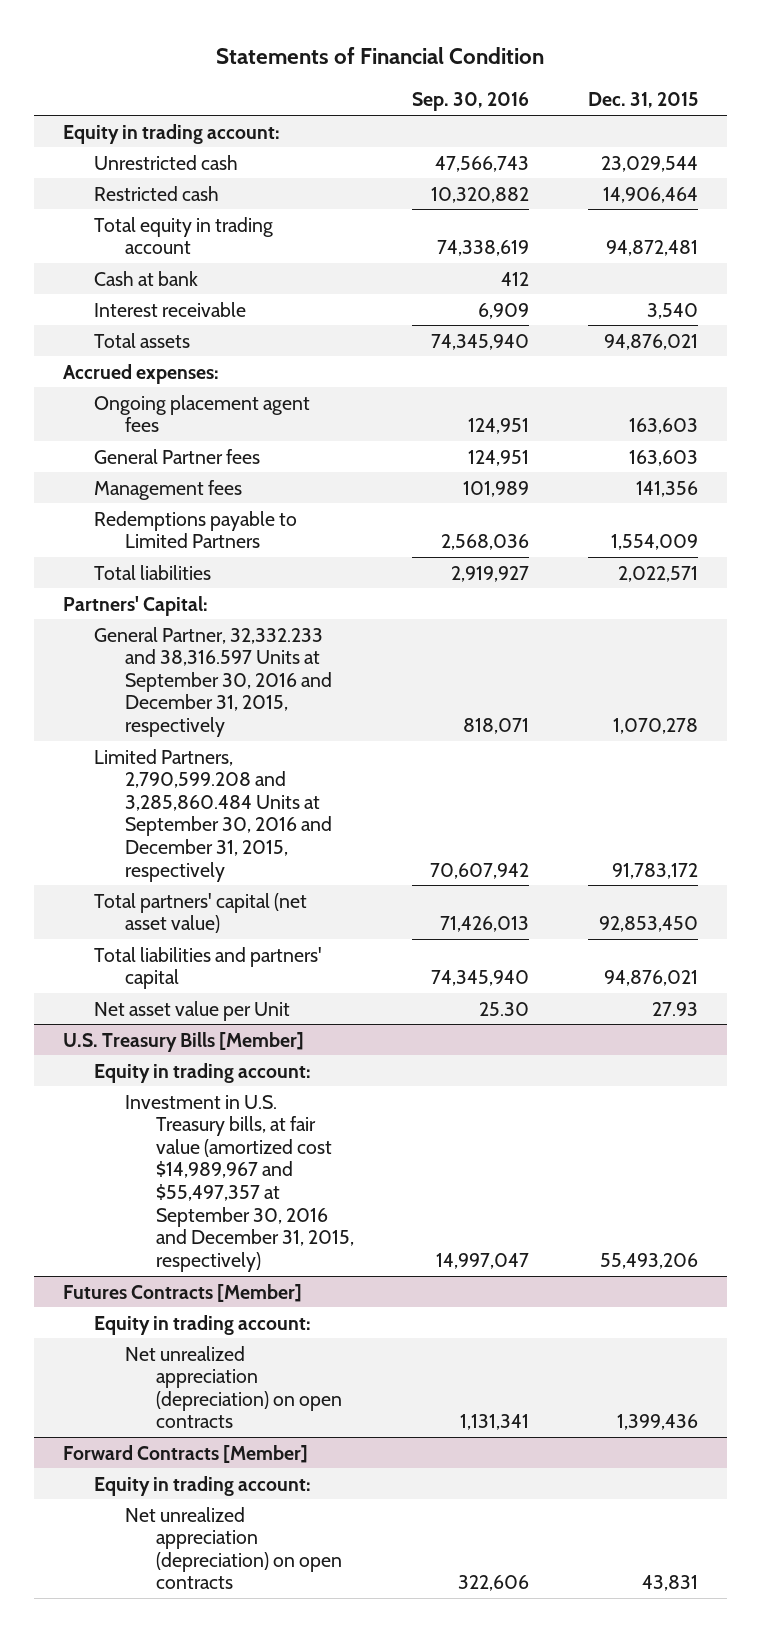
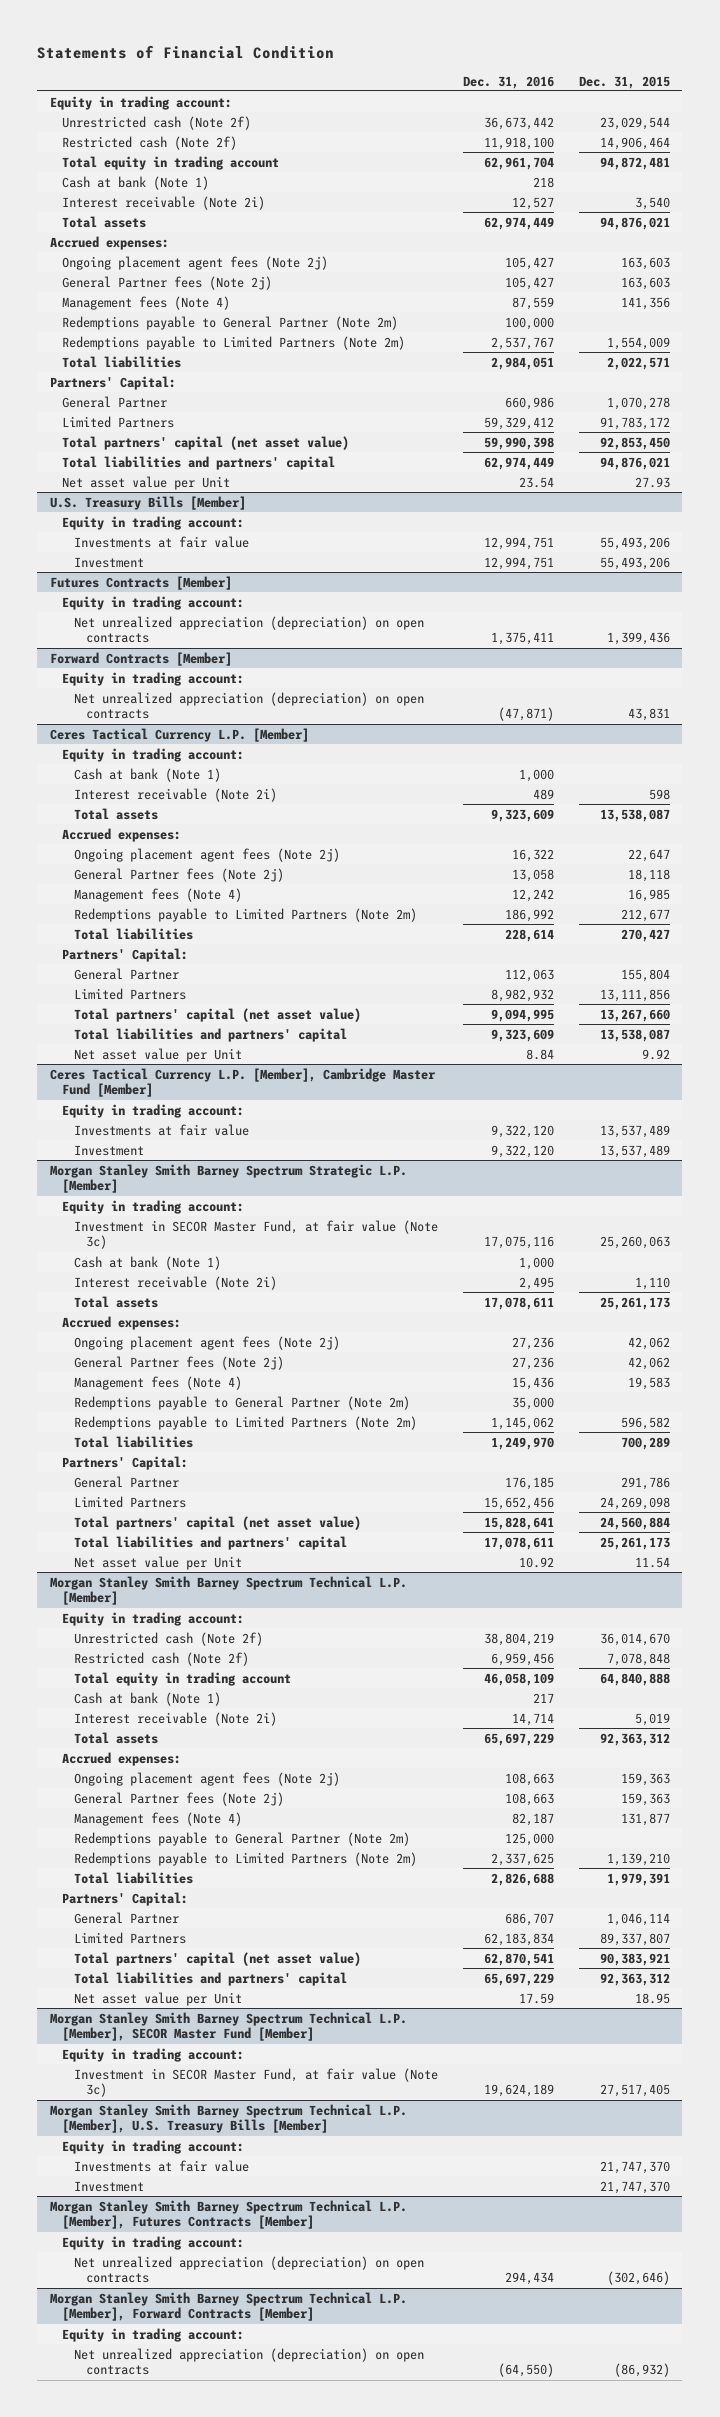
- | Sep. 30, 2016 | Dec. 31, 2015
+ | Dec. 31, 2016 | Dec. 31, 2015
- Unrestricted cash | 47,566,743 | 23,029,544
- Restricted cash | 10,320,882 | 14,906,464
+ Unrestricted cash (Note 2f) | 36,673,442 | 23,029,544
+ Restricted cash (Note 2f) | 11,918,100 | 14,906,464
- Cash at bank | 412 |
- Interest receivable | 6,909 | 3,540
+ Cash at bank (Note 1) | 218 |
+ Interest receivable (Note 2i) | 12,527 | 3,540
- Ongoing placement agent fees | 124,951 | 163,603
- General Partner fees | 124,951 | 163,603
- Management fees | 101,989 | 141,356
- Redemptions payable to Limited Partners | 2,568,036 | 1,554,009
+ Ongoing placement agent fees (Note 2j) | 105,427 | 163,603
+ General Partner fees (Note 2j) | 105,427 | 163,603
+ Management fees (Note 4) | 87,559 | 141,356
+ Redemptions payable to General Partner (Note 2m) | 100,000 |
+ Redemptions payable to Limited Partners (Note 2m) | 2,537,767 | 1,554,009
- General Partner, 32,332.233 and 38,316.597 Units at September 30, 2016 and December 31, 2015, respectively | 818,071 | 1,070,278
- Limited Partners, 2,790,599.208 and 3,285,860.484 Units at September 30, 2016 and December 31, 2015, respectively | 70,607,942 | 91,783,172
+ General Partner | 660,986 | 1,070,278
+ Limited Partners | 59,329,412 | 91,783,172
@ U.S. Treasury Bills [Member]
- Investment in U.S. Treasury bills, at fair value (amortized cost $14,989,967 and $55,497,357 at September 30, 2016 and December 31, 2015, respectively) | 14,997,047 | 55,493,206
+ Investments at fair value | 12,994,751 | 55,493,206
+ Investment | 12,994,751 | 55,493,206
+ Ceres Tactical Currency L.P. [Member]
+ Equity in trading account:
+ Cash at bank (Note 1) | 1,000 |
+ Interest receivable (Note 2i) | 489 | 598
+ Total assets | 9,323,609 | 13,538,087
+ Accrued expenses:
+ Ongoing placement agent fees (Note 2j) | 16,322 | 22,647
+ General Partner fees (Note 2j) | 13,058 | 18,118
+ Management fees (Note 4) | 12,242 | 16,985
+ Redemptions payable to Limited Partners (Note 2m) | 186,992 | 212,677
+ Total liabilities | 228,614 | 270,427
+ Partners' Capital:
+ General Partner | 112,063 | 155,804
+ Limited Partners | 8,982,932 | 13,111,856
+ Total partners' capital (net asset value) | 9,094,995 | 13,267,660
+ Total liabilities and partners' capital | 9,323,609 | 13,538,087
+ Net asset value per Unit | 8.84 | 9.92
+ Ceres Tactical Currency L.P. [Member], Cambridge Master Fund [Member]
+ Equity in trading account:
+ Investments at fair value | 9,322,120 | 13,537,489
+ Investment | 9,322,120 | 13,537,489
+ Morgan Stanley Smith Barney Spectrum Strategic L.P. [Member]
+ Equity in trading account:
+ Investment in SECOR Master Fund, at fair value (Note 3c) | 17,075,116 | 25,260,063
+ Cash at bank (Note 1) | 1,000 |
+ Interest receivable (Note 2i) | 2,495 | 1,110
+ Total assets | 17,078,611 | 25,261,173
+ Accrued expenses:
+ Ongoing placement agent fees (Note 2j) | 27,236 | 42,062
+ General Partner fees (Note 2j) | 27,236 | 42,062
+ Management fees (Note 4) | 15,436 | 19,583
+ Redemptions payable to General Partner (Note 2m) | 35,000 |
+ Redemptions payable to Limited Partners (Note 2m) | 1,145,062 | 596,582
+ Total liabilities | 1,249,970 | 700,289
+ Partners' Capital:
+ General Partner | 176,185 | 291,786
+ Limited Partners | 15,652,456 | 24,269,098
+ Total partners' capital (net asset value) | 15,828,641 | 24,560,884
+ Total liabilities and partners' capital | 17,078,611 | 25,261,173
+ Net asset value per Unit | 10.92 | 11.54
+ Morgan Stanley Smith Barney Spectrum Technical L.P. [Member]
+ Equity in trading account:
+ Unrestricted cash (Note 2f) | 38,804,219 | 36,014,670
+ Restricted cash (Note 2f) | 6,959,456 | 7,078,848
+ Total equity in trading account | 46,058,109 | 64,840,888
+ Cash at bank (Note 1) | 217 |
+ Interest receivable (Note 2i) | 14,714 | 5,019
+ Total assets | 65,697,229 | 92,363,312
+ Accrued expenses:
+ Ongoing placement agent fees (Note 2j) | 108,663 | 159,363
+ General Partner fees (Note 2j) | 108,663 | 159,363
+ Management fees (Note 4) | 82,187 | 131,877
+ Redemptions payable to General Partner (Note 2m) | 125,000 |
+ Redemptions payable to Limited Partners (Note 2m) | 2,337,625 | 1,139,210
+ Total liabilities | 2,826,688 | 1,979,391
+ Partners' Capital:
+ General Partner | 686,707 | 1,046,114
+ Limited Partners | 62,183,834 | 89,337,807
+ Total partners' capital (net asset value) | 62,870,541 | 90,383,921
+ Total liabilities and partners' capital | 65,697,229 | 92,363,312
+ Net asset value per Unit | 17.59 | 18.95
+ Morgan Stanley Smith Barney Spectrum Technical L.P. [Member], SECOR Master Fund [Member]
+ Equity in trading account:
+ Investment in SECOR Master Fund, at fair value (Note 3c) | 19,624,189 | 27,517,405
+ Morgan Stanley Smith Barney Spectrum Technical L.P. [Member], U.S. Treasury Bills [Member]
+ Equity in trading account:
+ Investments at fair value | | 21,747,370
+ Investment | | 21,747,370
+ Morgan Stanley Smith Barney Spectrum Technical L.P. [Member], Futures Contracts [Member]
+ Equity in trading account:
+ Net unrealized appreciation (depreciation) on open contracts | 294,434 | (302,646)
+ Morgan Stanley Smith Barney Spectrum Technical L.P. [Member], Forward Contracts [Member]
+ Equity in trading account:
+ Net unrealized appreciation (depreciation) on open contracts | (64,550) | (86,932)

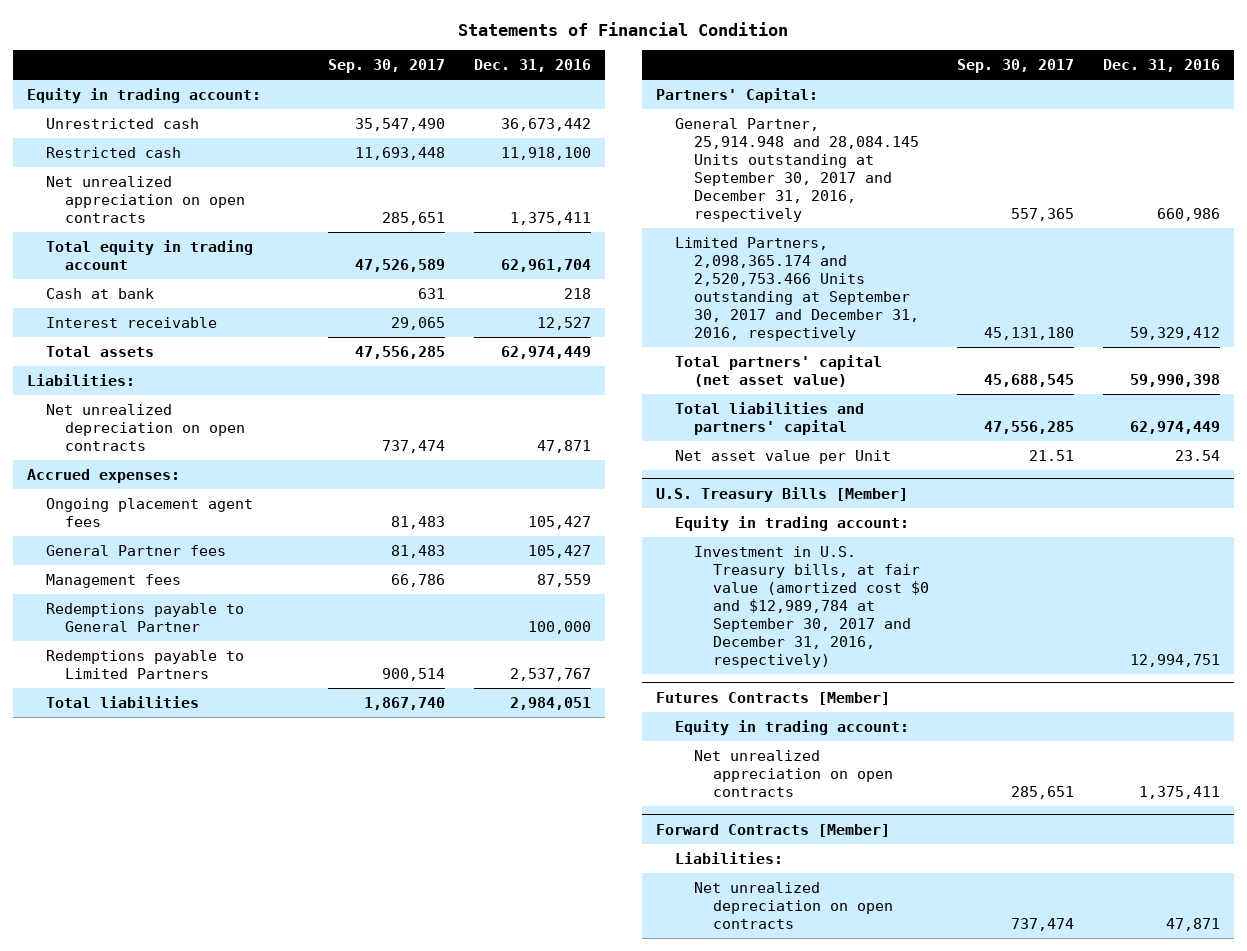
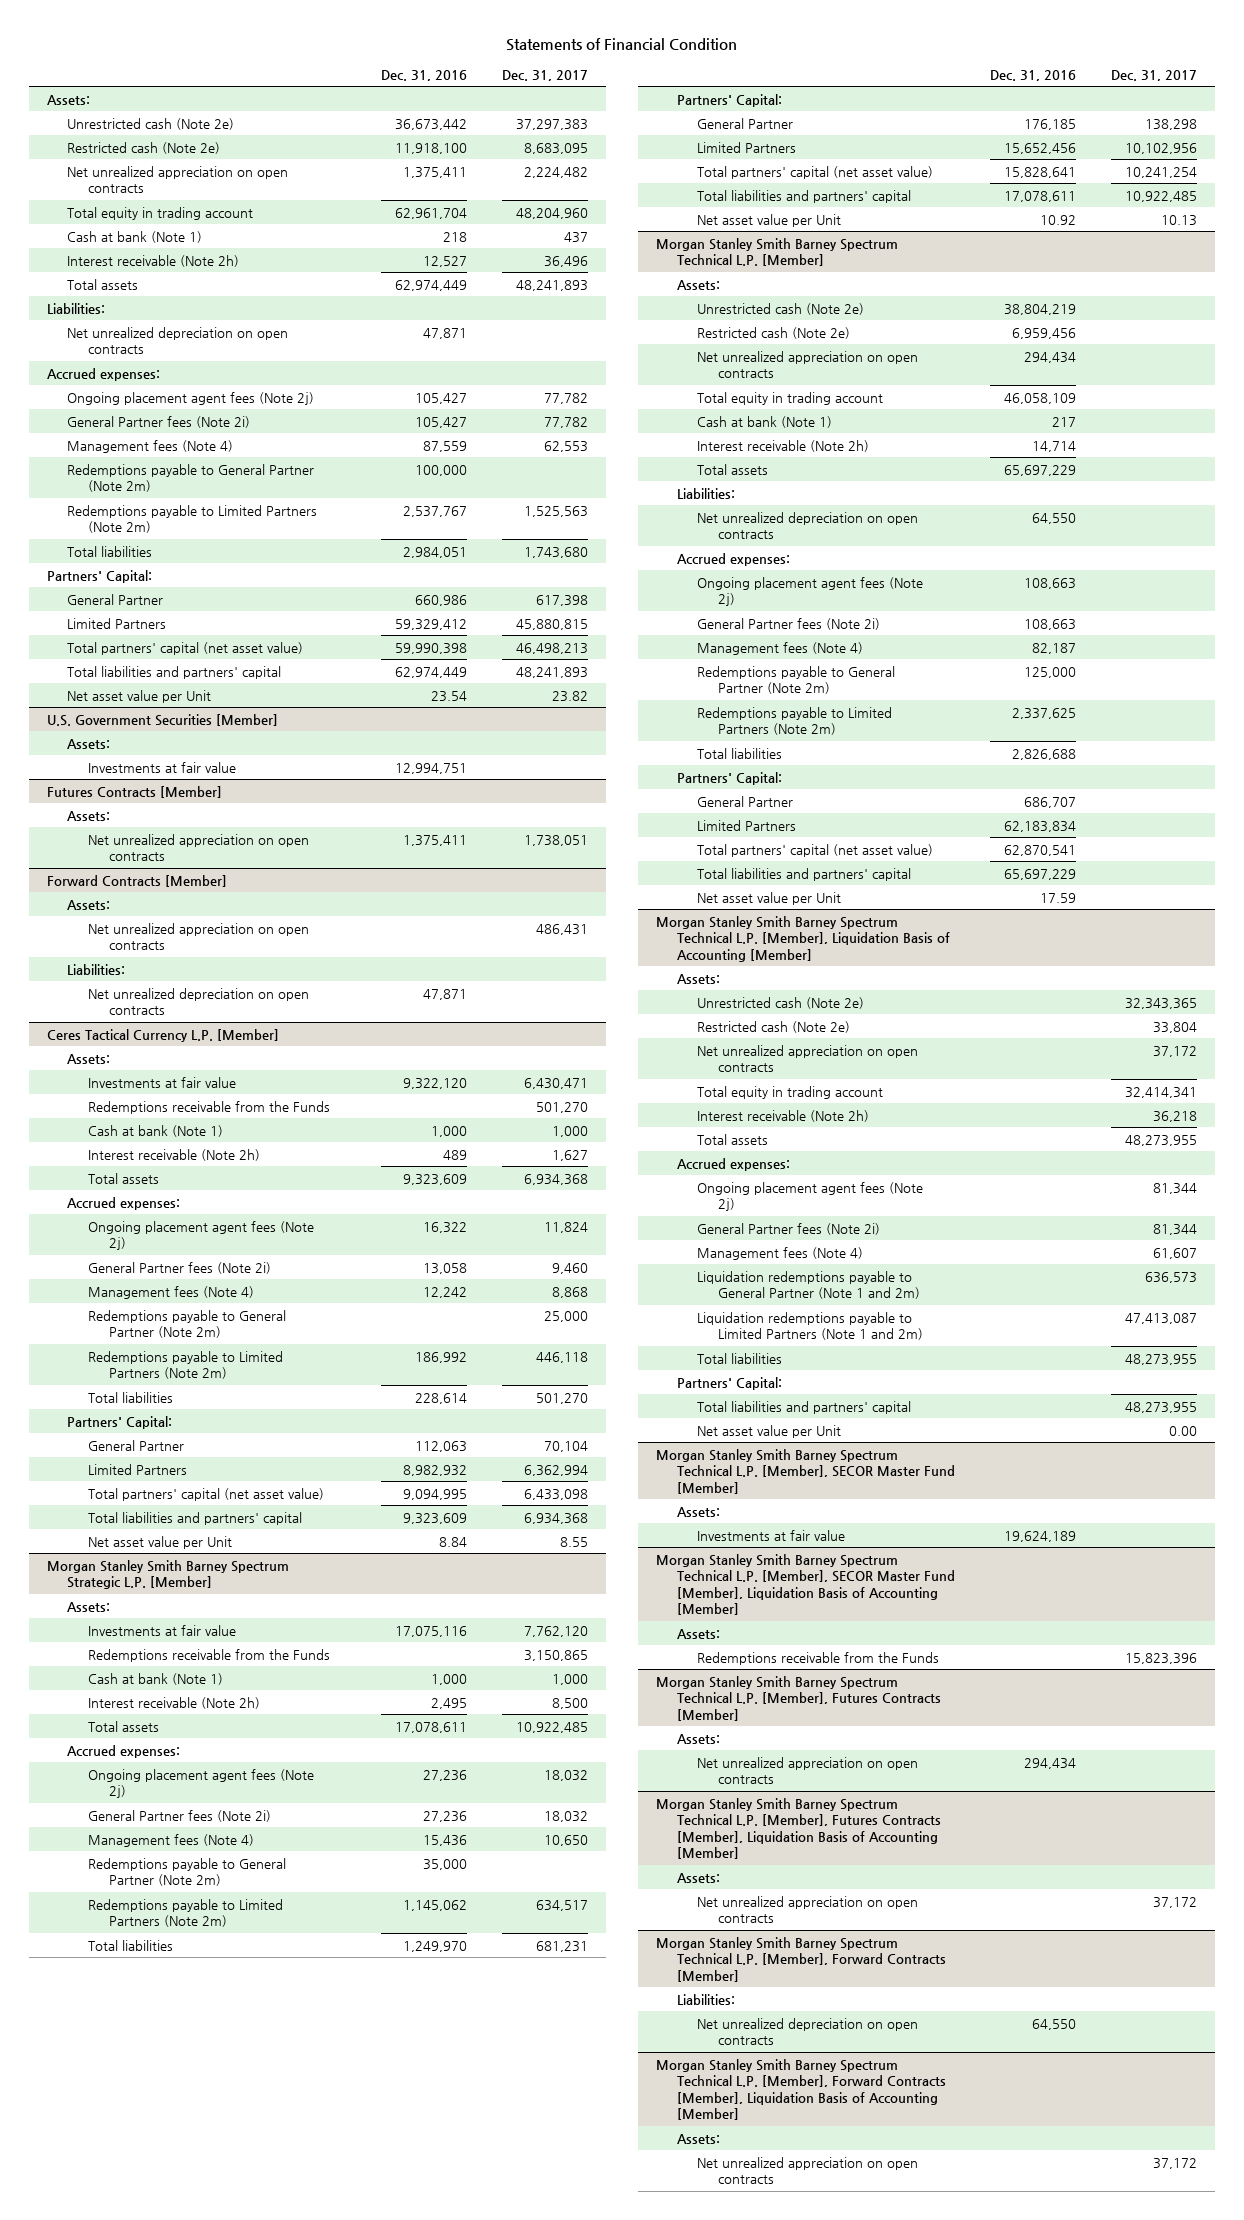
- | Sep. 30, 2017 | Dec. 31, 2016
+ | Dec. 31, 2016 | Dec. 31, 2017
- Equity in trading account:
- Unrestricted cash | 35,547,490 | 36,673,442
- Restricted cash | 11,693,448 | 11,918,100
+ Assets:
+ Unrestricted cash (Note 2e) | 36,673,442 | 37,297,383
+ Restricted cash (Note 2e) | 11,918,100 | 8,683,095
- Cash at bank | 631 | 218
- Interest receivable | 29,065 | 12,527
+ Cash at bank (Note 1) | 218 | 437
+ Interest receivable (Note 2h) | 12,527 | 36,496
- Ongoing placement agent fees | 81,483 | 105,427
- General Partner fees | 81,483 | 105,427
- Management fees | 66,786 | 87,559
- Redemptions payable to General Partner | | 100,000
- Redemptions payable to Limited Partners | 900,514 | 2,537,767
+ Ongoing placement agent fees (Note 2j) | 105,427 | 77,782
+ General Partner fees (Note 2i) | 105,427 | 77,782
+ Management fees (Note 4) | 87,559 | 62,553
+ Redemptions payable to General Partner (Note 2m) | 100,000 |
+ Redemptions payable to Limited Partners (Note 2m) | 2,537,767 | 1,525,563
- General Partner, 25,914.948 and 28,084.145 Units outstanding at September 30, 2017 and December 31, 2016, respectively | 557,365 | 660,986
- Limited Partners, 2,098,365.174 and 2,520,753.466 Units outstanding at September 30, 2017 and December 31, 2016, respectively | 45,131,180 | 59,329,412
+ General Partner | 660,986 | 617,398
+ Limited Partners | 59,329,412 | 45,880,815
- U.S. Treasury Bills [Member]
- Equity in trading account:
- Investment in U.S. Treasury bills, at fair value (amortized cost $0 and $12,989,784 at September 30, 2017 and December 31, 2016, respectively) | | 12,994,751
+ U.S. Government Securities [Member]
+ Assets:
+ Investments at fair value | 12,994,751 |
@ Futures Contracts [Member]
- Equity in trading account:
+ Assets:
@ Forward Contracts [Member]
+ Assets:
+ Net unrealized appreciation on open contracts | | 486,431
+ Ceres Tactical Currency L.P. [Member]
+ Assets:
+ Investments at fair value | 9,322,120 | 6,430,471
+ Redemptions receivable from the Funds | | 501,270
+ Cash at bank (Note 1) | 1,000 | 1,000
+ Interest receivable (Note 2h) | 489 | 1,627
+ Total assets | 9,323,609 | 6,934,368
+ Accrued expenses:
+ Ongoing placement agent fees (Note 2j) | 16,322 | 11,824
+ General Partner fees (Note 2i) | 13,058 | 9,460
+ Management fees (Note 4) | 12,242 | 8,868
+ Redemptions payable to General Partner (Note 2m) | | 25,000
+ Redemptions payable to Limited Partners (Note 2m) | 186,992 | 446,118
+ Total liabilities | 228,614 | 501,270
+ Partners' Capital:
+ General Partner | 112,063 | 70,104
+ Limited Partners | 8,982,932 | 6,362,994
+ Total partners' capital (net asset value) | 9,094,995 | 6,433,098
+ Total liabilities and partners' capital | 9,323,609 | 6,934,368
+ Net asset value per Unit | 8.84 | 8.55
+ Morgan Stanley Smith Barney Spectrum Strategic L.P. [Member]
+ Assets:
+ Investments at fair value | 17,075,116 | 7,762,120
+ Redemptions receivable from the Funds | | 3,150,865
+ Cash at bank (Note 1) | 1,000 | 1,000
+ Interest receivable (Note 2h) | 2,495 | 8,500
+ Total assets | 17,078,611 | 10,922,485
+ Accrued expenses:
+ Ongoing placement agent fees (Note 2j) | 27,236 | 18,032
+ General Partner fees (Note 2i) | 27,236 | 18,032
+ Management fees (Note 4) | 15,436 | 10,650
+ Redemptions payable to General Partner (Note 2m) | 35,000 |
+ Redemptions payable to Limited Partners (Note 2m) | 1,145,062 | 634,517
+ Total liabilities | 1,249,970 | 681,231
+ Partners' Capital:
+ General Partner | 176,185 | 138,298
+ Limited Partners | 15,652,456 | 10,102,956
+ Total partners' capital (net asset value) | 15,828,641 | 10,241,254
+ Total liabilities and partners' capital | 17,078,611 | 10,922,485
+ Net asset value per Unit | 10.92 | 10.13
+ Morgan Stanley Smith Barney Spectrum Technical L.P. [Member]
+ Assets:
+ Unrestricted cash (Note 2e) | 38,804,219 |
+ Restricted cash (Note 2e) | 6,959,456 |
+ Net unrealized appreciation on open contracts | 294,434 |
+ Total equity in trading account | 46,058,109 |
+ Cash at bank (Note 1) | 217 |
+ Interest receivable (Note 2h) | 14,714 |
+ Total assets | 65,697,229 |
+ Liabilities:
+ Net unrealized depreciation on open contracts | 64,550 |
+ Accrued expenses:
+ Ongoing placement agent fees (Note 2j) | 108,663 |
+ General Partner fees (Note 2i) | 108,663 |
+ Management fees (Note 4) | 82,187 |
+ Redemptions payable to General Partner (Note 2m) | 125,000 |
+ Redemptions payable to Limited Partners (Note 2m) | 2,337,625 |
+ Total liabilities | 2,826,688 |
+ Partners' Capital:
+ General Partner | 686,707 |
+ Limited Partners | 62,183,834 |
+ Total partners' capital (net asset value) | 62,870,541 |
+ Total liabilities and partners' capital | 65,697,229 |
+ Net asset value per Unit | 17.59 |
+ Morgan Stanley Smith Barney Spectrum Technical L.P. [Member], Liquidation Basis of Accounting [Member]
+ Assets:
+ Unrestricted cash (Note 2e) | | 32,343,365
+ Restricted cash (Note 2e) | | 33,804
+ Net unrealized appreciation on open contracts | | 37,172
+ Total equity in trading account | | 32,414,341
+ Interest receivable (Note 2h) | | 36,218
+ Total assets | | 48,273,955
+ Accrued expenses:
+ Ongoing placement agent fees (Note 2j) | | 81,344
+ General Partner fees (Note 2i) | | 81,344
+ Management fees (Note 4) | | 61,607
+ Liquidation redemptions payable to General Partner (Note 1 and 2m) | | 636,573
+ Liquidation redemptions payable to Limited Partners (Note 1 and 2m) | | 47,413,087
+ Total liabilities | | 48,273,955
+ Partners' Capital:
+ Total liabilities and partners' capital | | 48,273,955
+ Net asset value per Unit | | 0.00
+ Morgan Stanley Smith Barney Spectrum Technical L.P. [Member], SECOR Master Fund [Member]
+ Assets:
+ Investments at fair value | 19,624,189 |
+ Morgan Stanley Smith Barney Spectrum Technical L.P. [Member], SECOR Master Fund [Member], Liquidation Basis of Accounting [Member]
+ Assets:
+ Redemptions receivable from the Funds | | 15,823,396
+ Morgan Stanley Smith Barney Spectrum Technical L.P. [Member], Futures Contracts [Member]
+ Assets:
+ Net unrealized appreciation on open contracts | 294,434 |
+ Morgan Stanley Smith Barney Spectrum Technical L.P. [Member], Futures Contracts [Member], Liquidation Basis of Accounting [Member]
+ Assets:
+ Net unrealized appreciation on open contracts | | 37,172
+ Morgan Stanley Smith Barney Spectrum Technical L.P. [Member], Forward Contracts [Member]
+ Liabilities:
+ Net unrealized depreciation on open contracts | 64,550 |
+ Morgan Stanley Smith Barney Spectrum Technical L.P. [Member], Forward Contracts [Member], Liquidation Basis of Accounting [Member]
+ Assets:
+ Net unrealized appreciation on open contracts | | 37,172

